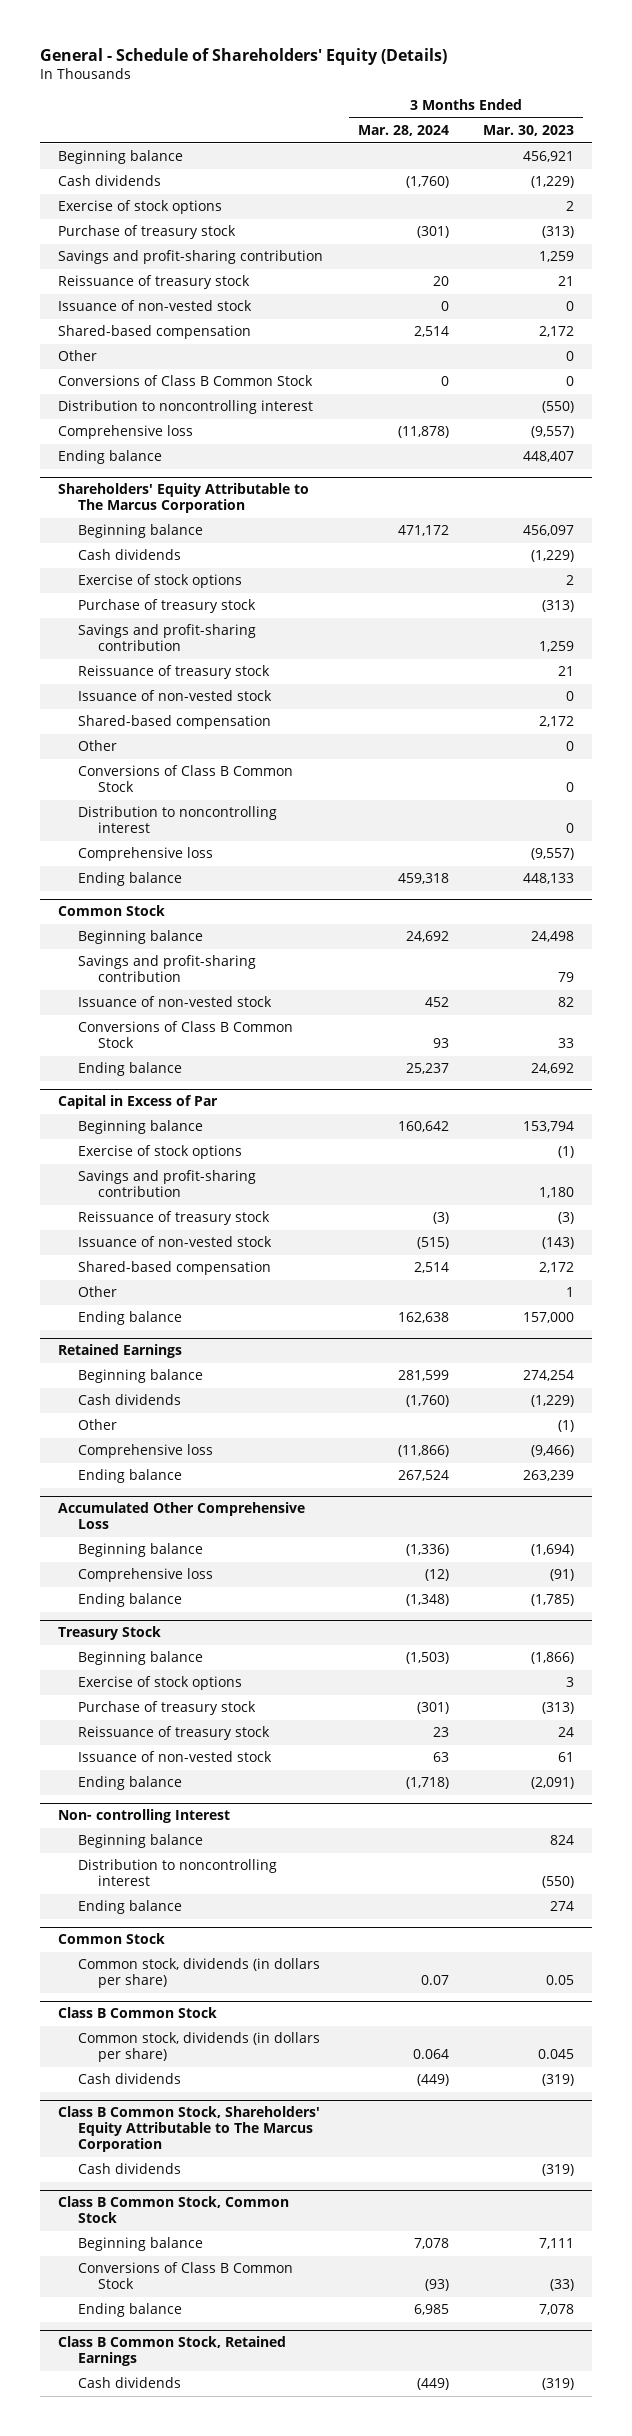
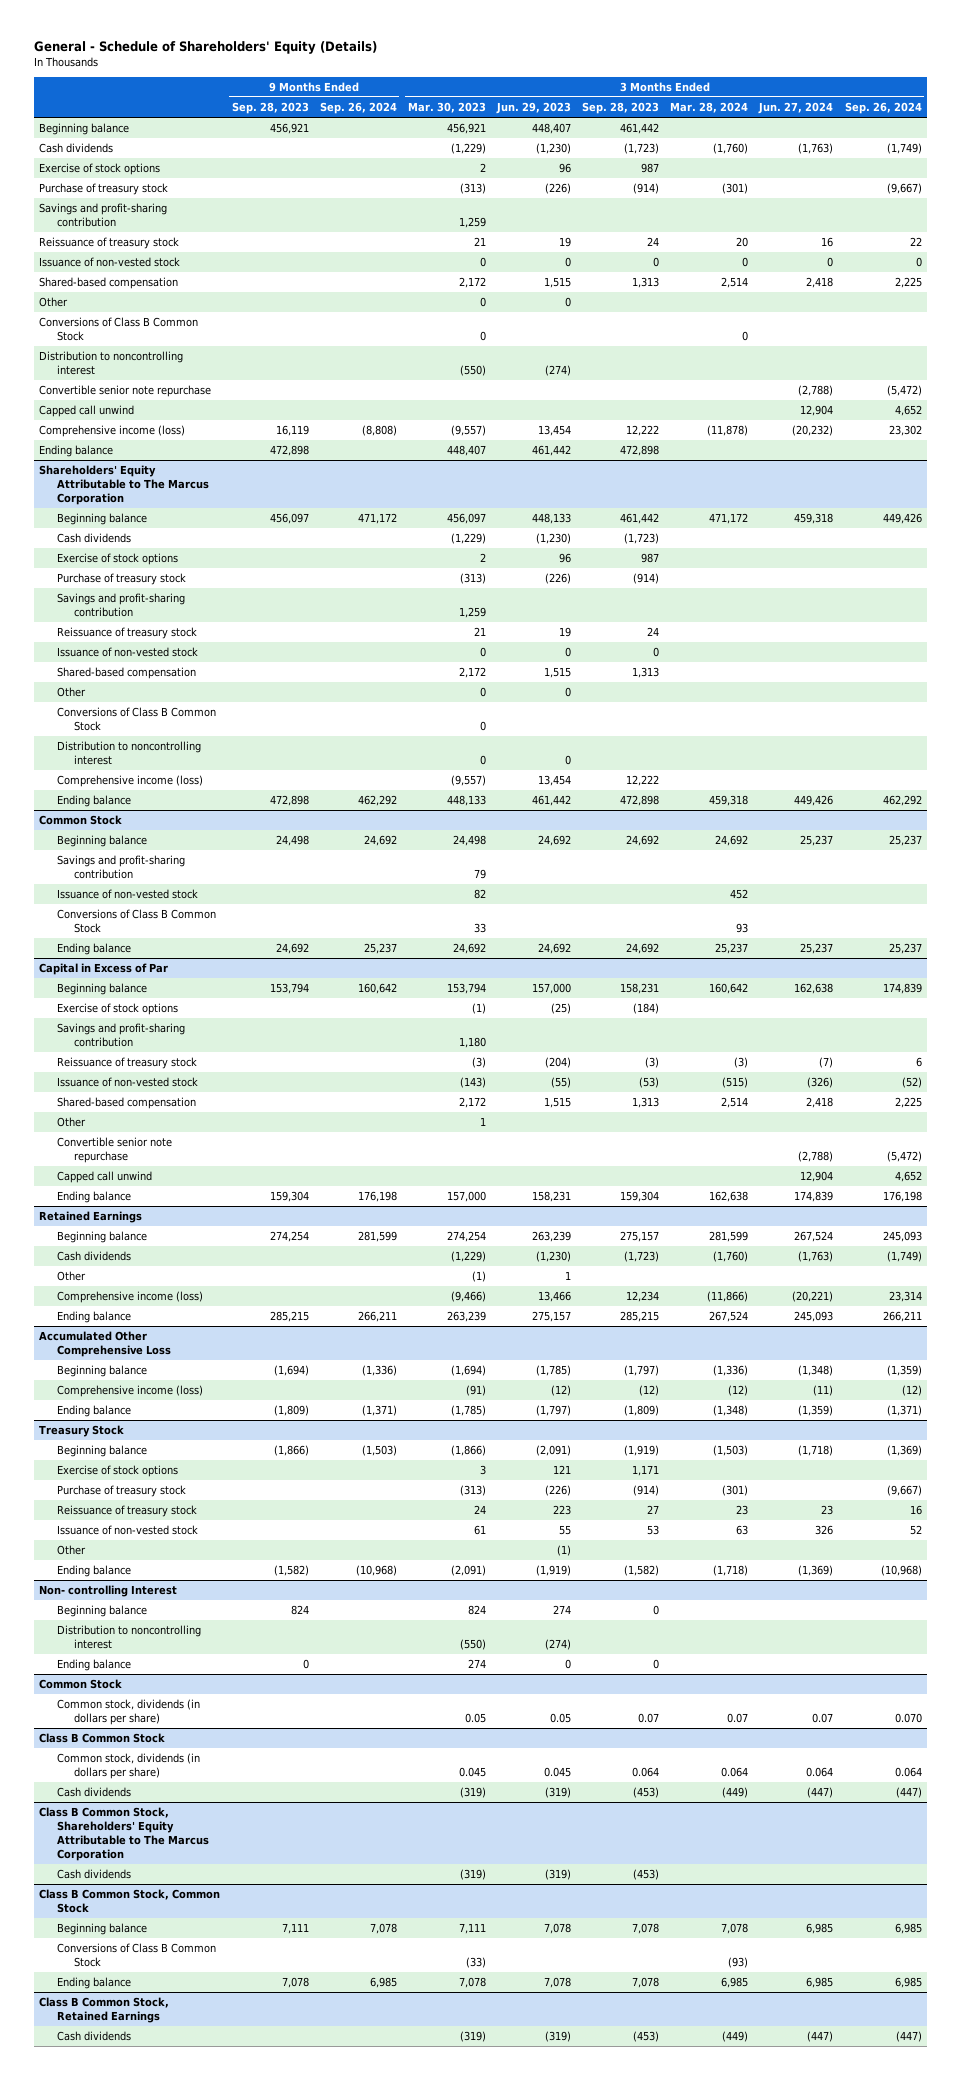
- | 3 Months Ended Mar. 28, 2024 | 3 Months Ended Mar. 30, 2023
+ | 9 Months Ended Sep. 28, 2023 | 9 Months Ended Sep. 26, 2024 | 3 Months Ended Mar. 30, 2023 | 3 Months Ended Jun. 29, 2023 | 3 Months Ended Sep. 28, 2023 | 3 Months Ended Mar. 28, 2024 | 3 Months Ended Jun. 27, 2024 | 3 Months Ended Sep. 26, 2024
- Comprehensive loss | (11,878) | (9,557)
+ Convertible senior note repurchase | | | | | | | (2,788) | (5,472)
+ Capped call unwind | | | | | | | 12,904 | 4,652
+ Comprehensive income (loss) | 16,119 | (8,808) | (9,557) | 13,454 | 12,222 | (11,878) | (20,232) | 23,302
@ Shareholders' Equity Attributable to The Marcus Corporation
- Comprehensive loss | | (9,557)
+ Comprehensive income (loss) | | | (9,557) | 13,454 | 12,222 | | |
@ Capital in Excess of Par
+ Convertible senior note repurchase | | | | | | | (2,788) | (5,472)
+ Capped call unwind | | | | | | | 12,904 | 4,652
@ Retained Earnings
- Comprehensive loss | (11,866) | (9,466)
+ Comprehensive income (loss) | | | (9,466) | 13,466 | 12,234 | (11,866) | (20,221) | 23,314
@ Accumulated Other Comprehensive Loss
- Comprehensive loss | (12) | (91)
+ Comprehensive income (loss) | | | (91) | (12) | (12) | (12) | (11) | (12)
@ Treasury Stock
+ Other | | | | (1) | | | |

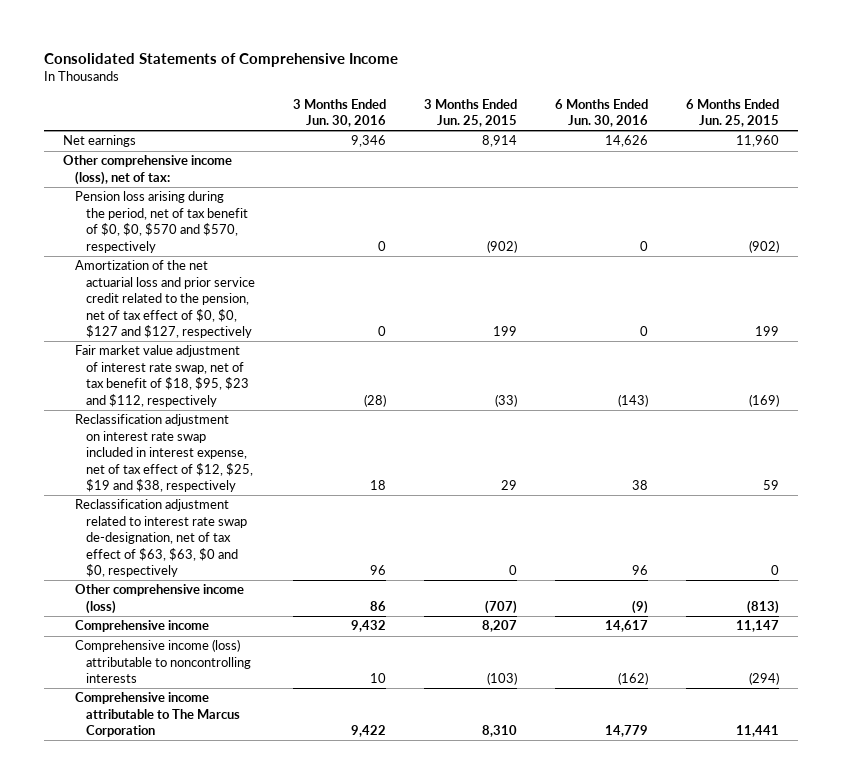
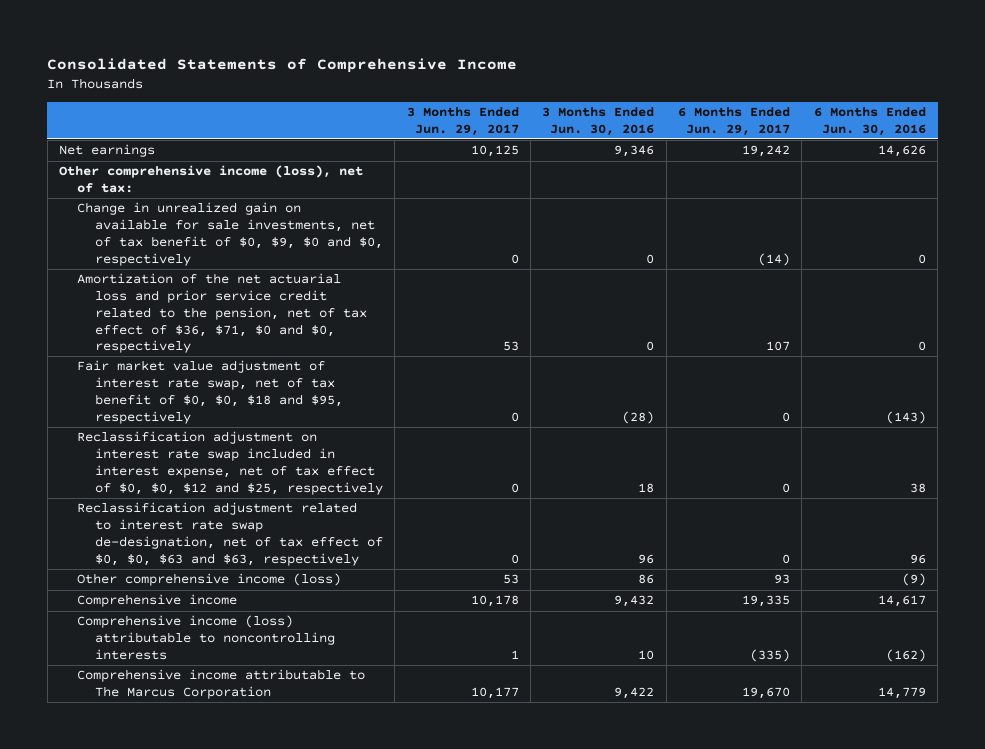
- | 3 Months Ended Jun. 30, 2016 | 3 Months Ended Jun. 25, 2015 | 6 Months Ended Jun. 30, 2016 | 6 Months Ended Jun. 25, 2015
+ | 3 Months Ended Jun. 29, 2017 | 3 Months Ended Jun. 30, 2016 | 6 Months Ended Jun. 29, 2017 | 6 Months Ended Jun. 30, 2016
- Pension loss arising during the period, net of tax benefit of $0, $0, $570 and $570, respectively | 0 | (902) | 0 | (902)
- Amortization of the net actuarial loss and prior service credit related to the pension, net of tax effect of $0, $0, $127 and $127, respectively | 0 | 199 | 0 | 199
- Fair market value adjustment of interest rate swap, net of tax benefit of $18, $95, $23 and $112, respectively | (28) | (33) | (143) | (169)
- Reclassification adjustment on interest rate swap included in interest expense, net of tax effect of $12, $25, $19 and $38, respectively | 18 | 29 | 38 | 59
- Reclassification adjustment related to interest rate swap de-designation, net of tax effect of $63, $63, $0 and $0, respectively | 96 | 0 | 96 | 0
+ Change in unrealized gain on available for sale investments, net of tax benefit of $0, $9, $0 and $0, respectively | 0 | 0 | (14) | 0
+ Amortization of the net actuarial loss and prior service credit related to the pension, net of tax effect of $36, $71, $0 and $0, respectively | 53 | 0 | 107 | 0
+ Fair market value adjustment of interest rate swap, net of tax benefit of $0, $0, $18 and $95, respectively | 0 | (28) | 0 | (143)
+ Reclassification adjustment on interest rate swap included in interest expense, net of tax effect of $0, $0, $12 and $25, respectively | 0 | 18 | 0 | 38
+ Reclassification adjustment related to interest rate swap de-designation, net of tax effect of $0, $0, $63 and $63, respectively | 0 | 96 | 0 | 96

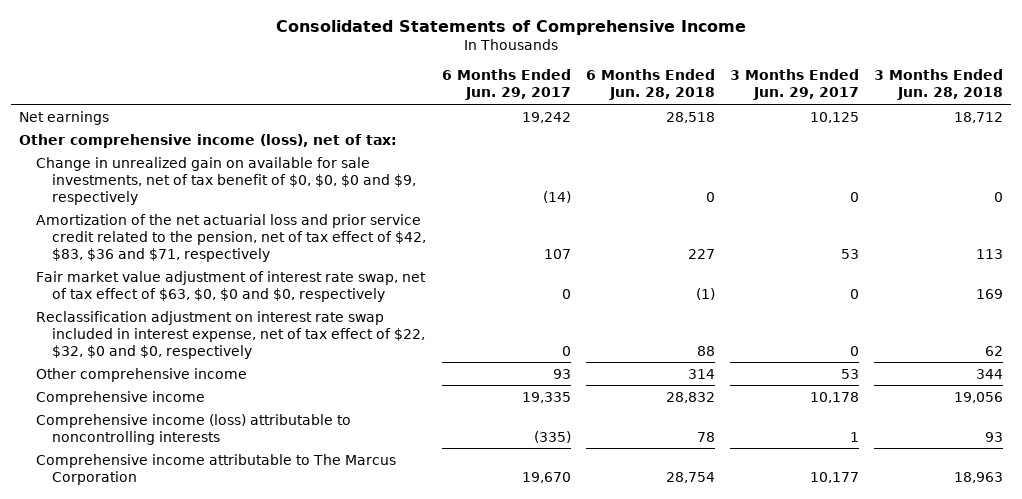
- | 3 Months Ended Jun. 29, 2017 | 3 Months Ended Jun. 30, 2016 | 6 Months Ended Jun. 29, 2017 | 6 Months Ended Jun. 30, 2016
+ | 6 Months Ended Jun. 29, 2017 | 6 Months Ended Jun. 28, 2018 | 3 Months Ended Jun. 29, 2017 | 3 Months Ended Jun. 28, 2018
- Change in unrealized gain on available for sale investments, net of tax benefit of $0, $9, $0 and $0, respectively | 0 | 0 | (14) | 0
- Amortization of the net actuarial loss and prior service credit related to the pension, net of tax effect of $36, $71, $0 and $0, respectively | 53 | 0 | 107 | 0
- Fair market value adjustment of interest rate swap, net of tax benefit of $0, $0, $18 and $95, respectively | 0 | (28) | 0 | (143)
- Reclassification adjustment on interest rate swap included in interest expense, net of tax effect of $0, $0, $12 and $25, respectively | 0 | 18 | 0 | 38
- Reclassification adjustment related to interest rate swap de-designation, net of tax effect of $0, $0, $63 and $63, respectively | 0 | 96 | 0 | 96
- Other comprehensive income (loss) | 53 | 86 | 93 | (9)
+ Change in unrealized gain on available for sale investments, net of tax benefit of $0, $0, $0 and $9, respectively | (14) | 0 | 0 | 0
+ Amortization of the net actuarial loss and prior service credit related to the pension, net of tax effect of $42, $83, $36 and $71, respectively | 107 | 227 | 53 | 113
+ Fair market value adjustment of interest rate swap, net of tax effect of $63, $0, $0 and $0, respectively | 0 | (1) | 0 | 169
+ Reclassification adjustment on interest rate swap included in interest expense, net of tax effect of $22, $32, $0 and $0, respectively | 0 | 88 | 0 | 62
+ Other comprehensive income | 93 | 314 | 53 | 344

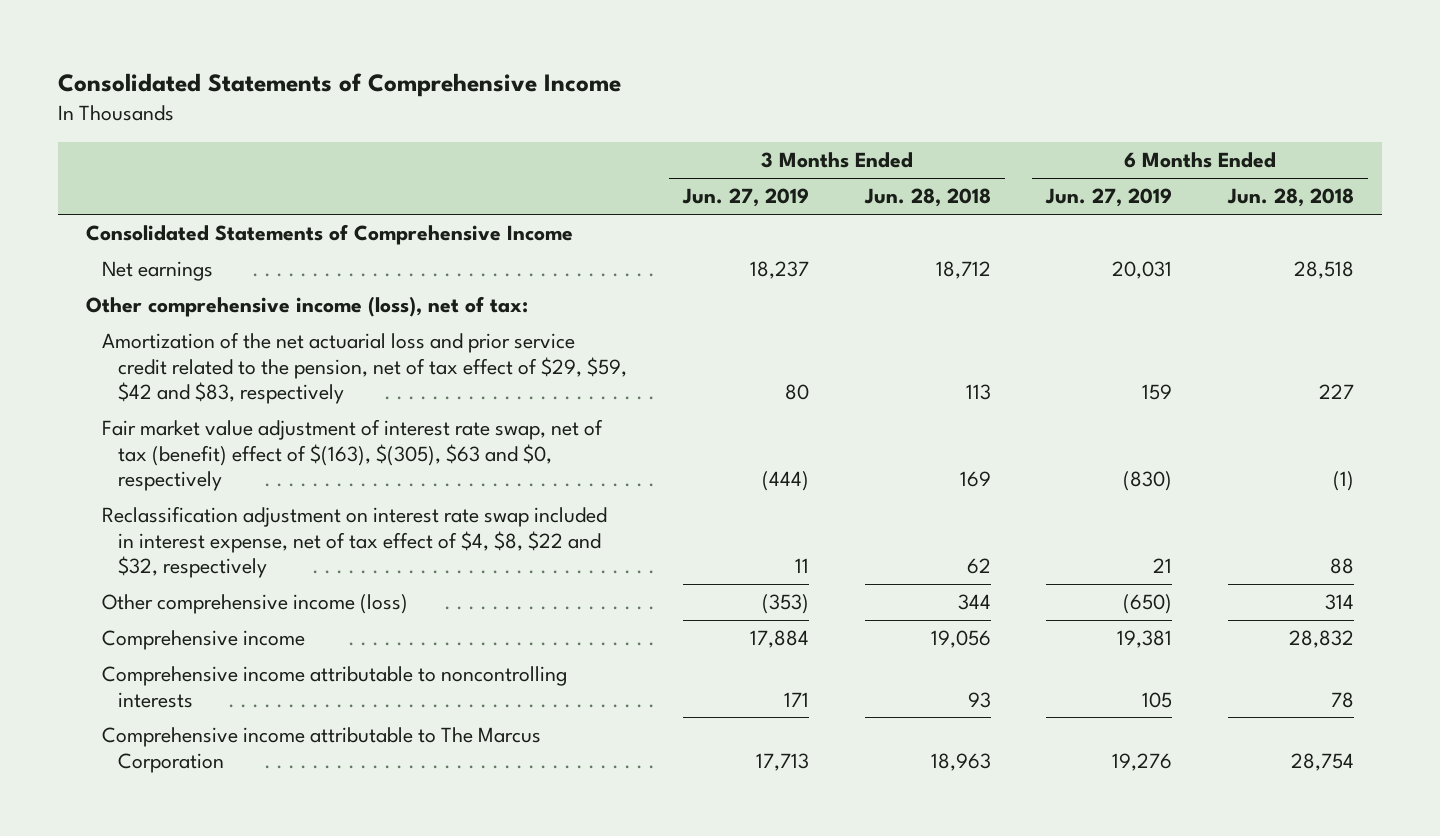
- | 6 Months Ended Jun. 29, 2017 | 6 Months Ended Jun. 28, 2018 | 3 Months Ended Jun. 29, 2017 | 3 Months Ended Jun. 28, 2018
+ | 3 Months Ended Jun. 27, 2019 | 3 Months Ended Jun. 28, 2018 | 6 Months Ended Jun. 27, 2019 | 6 Months Ended Jun. 28, 2018
+ Consolidated Statements of Comprehensive Income
- Change in unrealized gain on available for sale investments, net of tax benefit of $0, $0, $0 and $9, respectively | (14) | 0 | 0 | 0
- Amortization of the net actuarial loss and prior service credit related to the pension, net of tax effect of $42, $83, $36 and $71, respectively | 107 | 227 | 53 | 113
- Fair market value adjustment of interest rate swap, net of tax effect of $63, $0, $0 and $0, respectively | 0 | (1) | 0 | 169
- Reclassification adjustment on interest rate swap included in interest expense, net of tax effect of $22, $32, $0 and $0, respectively | 0 | 88 | 0 | 62
- Other comprehensive income | 93 | 314 | 53 | 344
+ Amortization of the net actuarial loss and prior service credit related to the pension, net of tax effect of $29, $59, $42 and $83, respectively | 80 | 113 | 159 | 227
+ Fair market value adjustment of interest rate swap, net of tax (benefit) effect of $(163), $(305), $63 and $0, respectively | (444) | 169 | (830) | (1)
+ Reclassification adjustment on interest rate swap included in interest expense, net of tax effect of $4, $8, $22 and $32, respectively | 11 | 62 | 21 | 88
+ Other comprehensive income (loss) | (353) | 344 | (650) | 314
- Comprehensive income (loss) attributable to noncontrolling interests | (335) | 78 | 1 | 93
+ Comprehensive income attributable to noncontrolling interests | 171 | 93 | 105 | 78

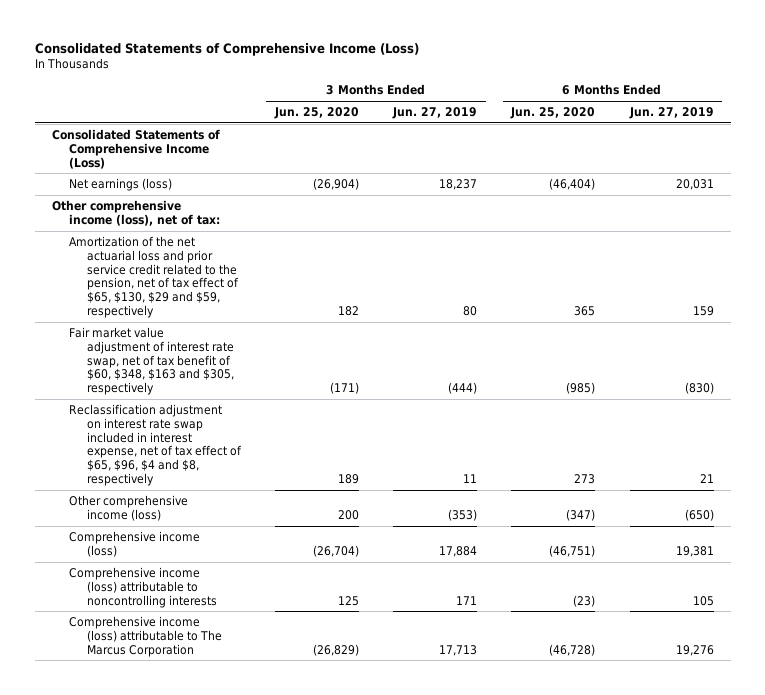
- Consolidated Statements of Comprehensive Income
+ Consolidated Statements of Comprehensive Income (Loss)
- | 3 Months Ended Jun. 27, 2019 | 3 Months Ended Jun. 28, 2018 | 6 Months Ended Jun. 27, 2019 | 6 Months Ended Jun. 28, 2018
+ | 3 Months Ended Jun. 25, 2020 | 3 Months Ended Jun. 27, 2019 | 6 Months Ended Jun. 25, 2020 | 6 Months Ended Jun. 27, 2019
- Consolidated Statements of Comprehensive Income
- Net earnings | 18,237 | 18,712 | 20,031 | 28,518
+ Consolidated Statements of Comprehensive Income (Loss)
+ Net earnings (loss) | (26,904) | 18,237 | (46,404) | 20,031
- Amortization of the net actuarial loss and prior service credit related to the pension, net of tax effect of $29, $59, $42 and $83, respectively | 80 | 113 | 159 | 227
- Fair market value adjustment of interest rate swap, net of tax (benefit) effect of $(163), $(305), $63 and $0, respectively | (444) | 169 | (830) | (1)
- Reclassification adjustment on interest rate swap included in interest expense, net of tax effect of $4, $8, $22 and $32, respectively | 11 | 62 | 21 | 88
+ Amortization of the net actuarial loss and prior service credit related to the pension, net of tax effect of $65, $130, $29 and $59, respectively | 182 | 80 | 365 | 159
+ Fair market value adjustment of interest rate swap, net of tax benefit of $60, $348, $163 and $305, respectively | (171) | (444) | (985) | (830)
+ Reclassification adjustment on interest rate swap included in interest expense, net of tax effect of $65, $96, $4 and $8, respectively | 189 | 11 | 273 | 21
- Comprehensive income | 17,884 | 19,056 | 19,381 | 28,832
- Comprehensive income attributable to noncontrolling interests | 171 | 93 | 105 | 78
- Comprehensive income attributable to The Marcus Corporation | 17,713 | 18,963 | 19,276 | 28,754
+ Comprehensive income (loss) | (26,704) | 17,884 | (46,751) | 19,381
+ Comprehensive income (loss) attributable to noncontrolling interests | 125 | 171 | (23) | 105
+ Comprehensive income (loss) attributable to The Marcus Corporation | (26,829) | 17,713 | (46,728) | 19,276

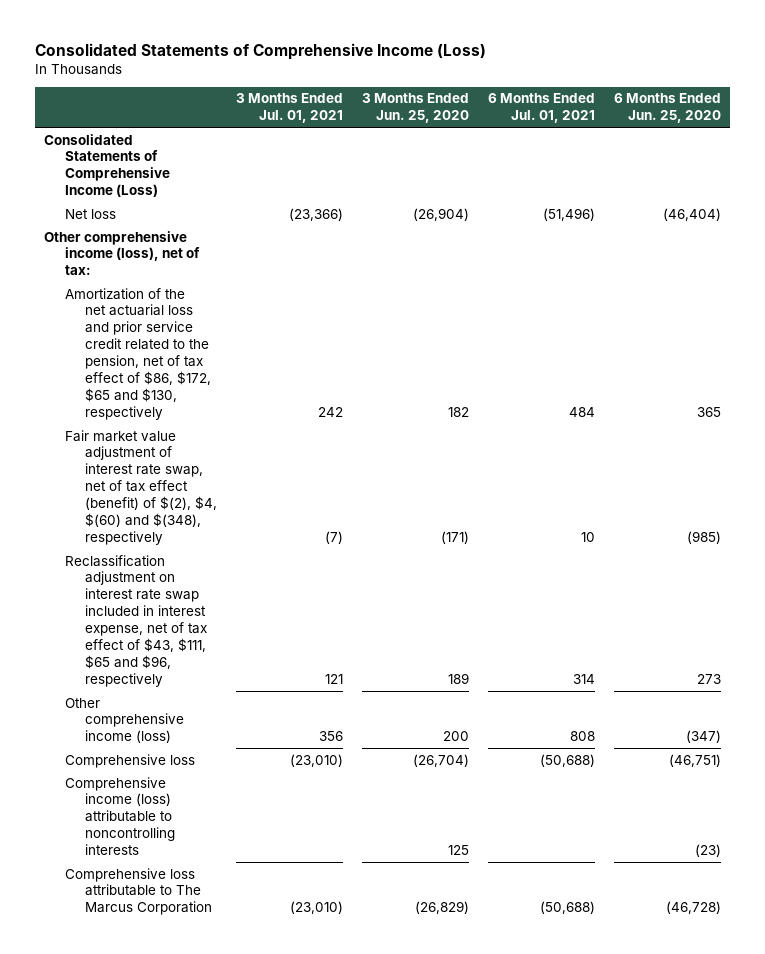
- | 3 Months Ended Jun. 25, 2020 | 3 Months Ended Jun. 27, 2019 | 6 Months Ended Jun. 25, 2020 | 6 Months Ended Jun. 27, 2019
+ | 3 Months Ended Jul. 01, 2021 | 3 Months Ended Jun. 25, 2020 | 6 Months Ended Jul. 01, 2021 | 6 Months Ended Jun. 25, 2020
- Net earnings (loss) | (26,904) | 18,237 | (46,404) | 20,031
+ Net loss | (23,366) | (26,904) | (51,496) | (46,404)
- Amortization of the net actuarial loss and prior service credit related to the pension, net of tax effect of $65, $130, $29 and $59, respectively | 182 | 80 | 365 | 159
- Fair market value adjustment of interest rate swap, net of tax benefit of $60, $348, $163 and $305, respectively | (171) | (444) | (985) | (830)
- Reclassification adjustment on interest rate swap included in interest expense, net of tax effect of $65, $96, $4 and $8, respectively | 189 | 11 | 273 | 21
+ Amortization of the net actuarial loss and prior service credit related to the pension, net of tax effect of $86, $172, $65 and $130, respectively | 242 | 182 | 484 | 365
+ Fair market value adjustment of interest rate swap, net of tax effect (benefit) of $(2), $4, $(60) and $(348), respectively | (7) | (171) | 10 | (985)
+ Reclassification adjustment on interest rate swap included in interest expense, net of tax effect of $43, $111, $65 and $96, respectively | 121 | 189 | 314 | 273
- Comprehensive income (loss) | (26,704) | 17,884 | (46,751) | 19,381
+ Comprehensive loss | (23,010) | (26,704) | (50,688) | (46,751)
- Comprehensive income (loss) attributable to The Marcus Corporation | (26,829) | 17,713 | (46,728) | 19,276
+ Comprehensive loss attributable to The Marcus Corporation | (23,010) | (26,829) | (50,688) | (46,728)

